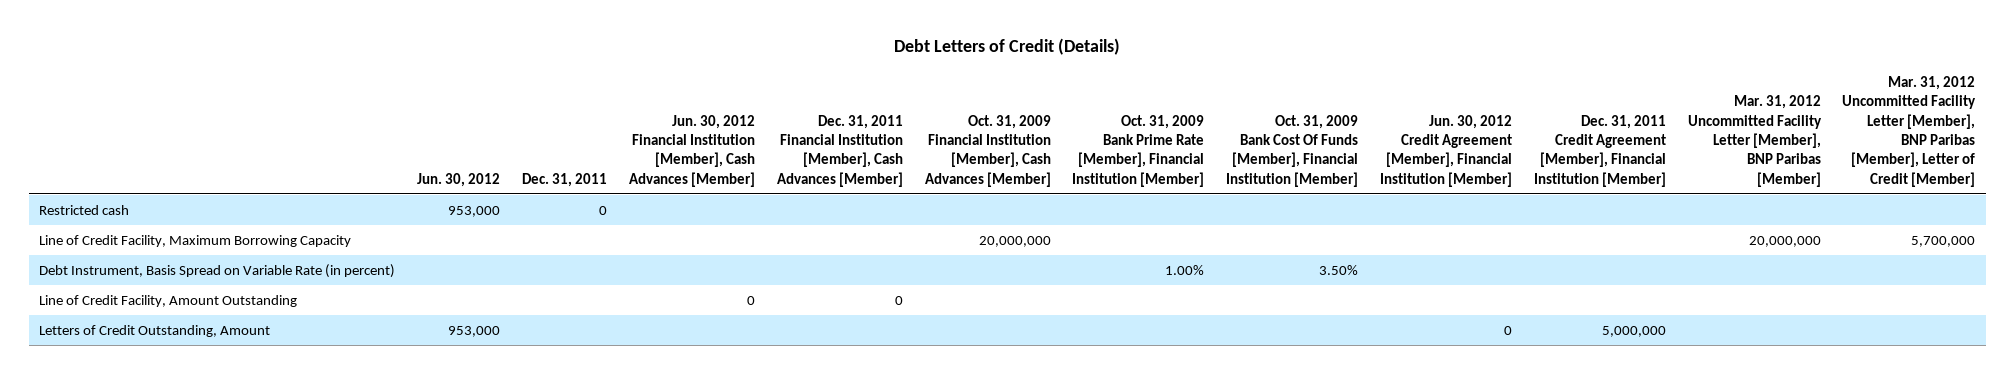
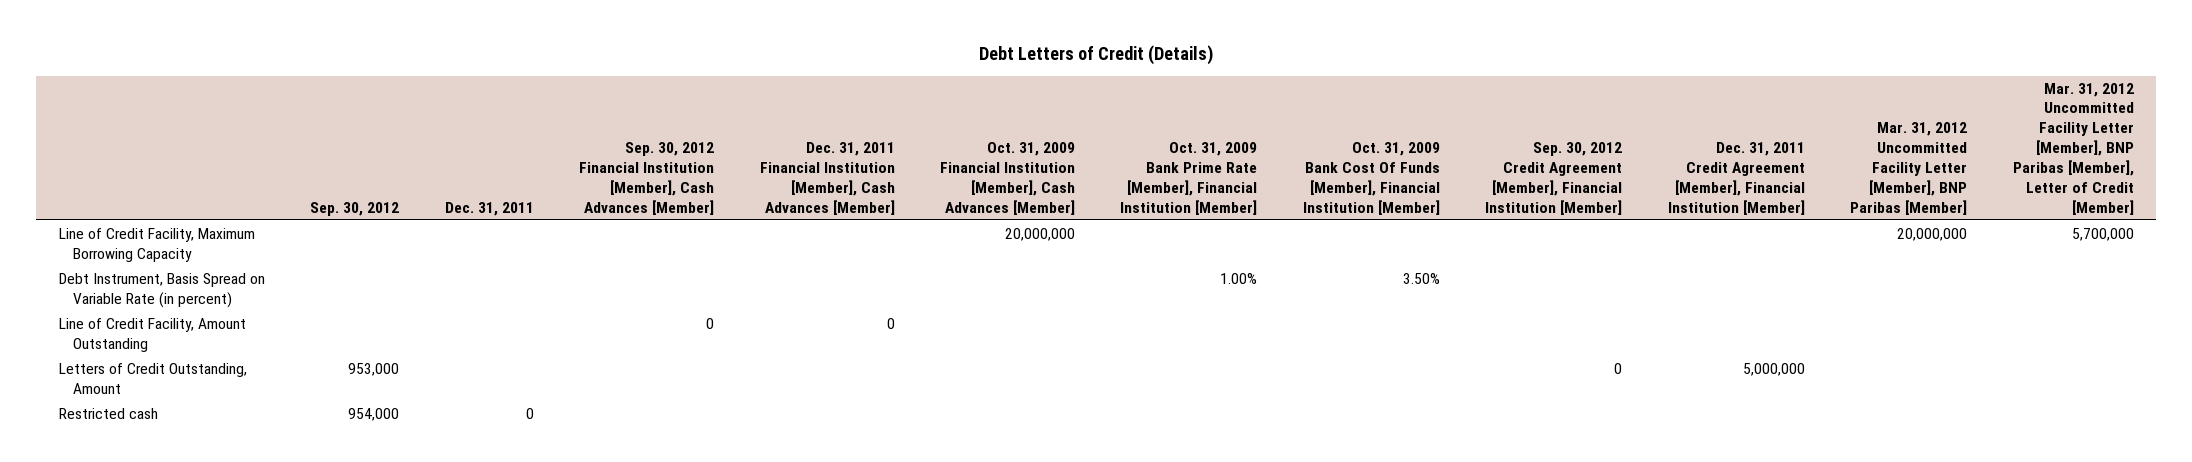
- | Jun. 30, 2012 | Dec. 31, 2011 | Jun. 30, 2012 Financial Institution [Member], Cash Advances [Member] | Dec. 31, 2011 Financial Institution [Member], Cash Advances [Member] | Oct. 31, 2009 Financial Institution [Member], Cash Advances [Member] | Oct. 31, 2009 Bank Prime Rate [Member], Financial Institution [Member] | Oct. 31, 2009 Bank Cost Of Funds [Member], Financial Institution [Member] | Jun. 30, 2012 Credit Agreement [Member], Financial Institution [Member] | Dec. 31, 2011 Credit Agreement [Member], Financial Institution [Member] | Mar. 31, 2012 Uncommitted Facility Letter [Member], BNP Paribas [Member] | Mar. 31, 2012 Uncommitted Facility Letter [Member], BNP Paribas [Member], Letter of Credit [Member]
+ | Sep. 30, 2012 | Dec. 31, 2011 | Sep. 30, 2012 Financial Institution [Member], Cash Advances [Member] | Dec. 31, 2011 Financial Institution [Member], Cash Advances [Member] | Oct. 31, 2009 Financial Institution [Member], Cash Advances [Member] | Oct. 31, 2009 Bank Prime Rate [Member], Financial Institution [Member] | Oct. 31, 2009 Bank Cost Of Funds [Member], Financial Institution [Member] | Sep. 30, 2012 Credit Agreement [Member], Financial Institution [Member] | Dec. 31, 2011 Credit Agreement [Member], Financial Institution [Member] | Mar. 31, 2012 Uncommitted Facility Letter [Member], BNP Paribas [Member] | Mar. 31, 2012 Uncommitted Facility Letter [Member], BNP Paribas [Member], Letter of Credit [Member]
moved down: Restricted cash | 954,000 | 0 | | | | | | | | |

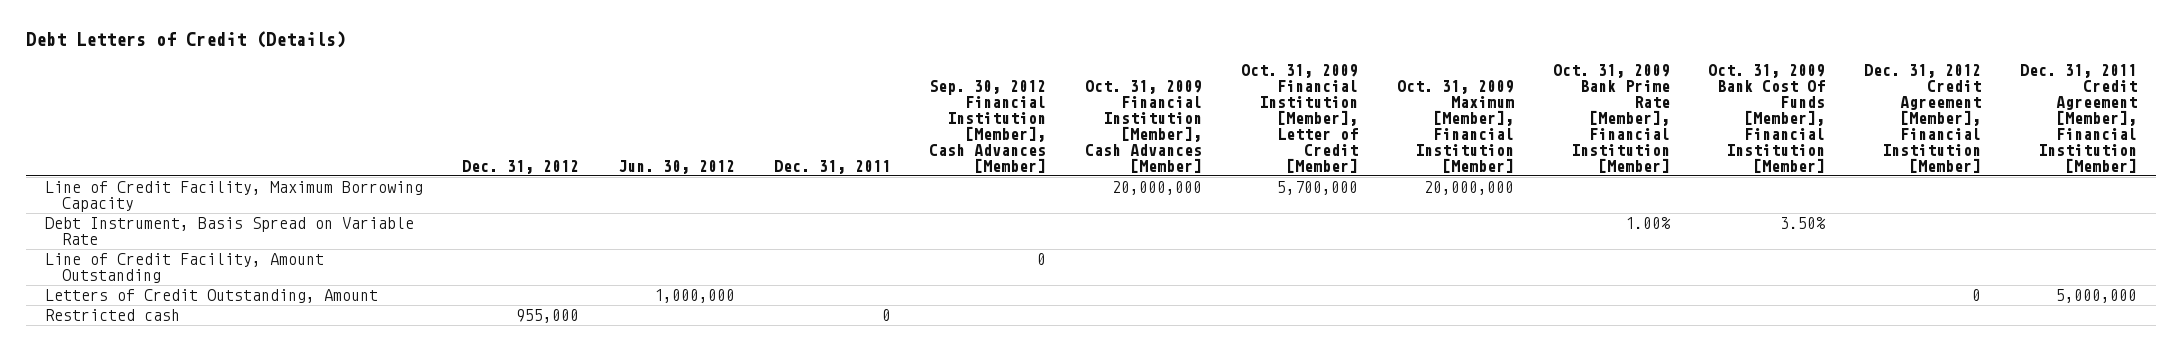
- | Sep. 30, 2012 | Dec. 31, 2011 | Sep. 30, 2012 Financial Institution [Member], Cash Advances [Member] | Dec. 31, 2011 Financial Institution [Member], Cash Advances [Member] | Oct. 31, 2009 Financial Institution [Member], Cash Advances [Member] | Oct. 31, 2009 Bank Prime Rate [Member], Financial Institution [Member] | Oct. 31, 2009 Bank Cost Of Funds [Member], Financial Institution [Member] | Sep. 30, 2012 Credit Agreement [Member], Financial Institution [Member] | Dec. 31, 2011 Credit Agreement [Member], Financial Institution [Member] | Mar. 31, 2012 Uncommitted Facility Letter [Member], BNP Paribas [Member] | Mar. 31, 2012 Uncommitted Facility Letter [Member], BNP Paribas [Member], Letter of Credit [Member]
+ | Dec. 31, 2012 | Jun. 30, 2012 | Dec. 31, 2011 | Sep. 30, 2012 Financial Institution [Member], Cash Advances [Member] | Oct. 31, 2009 Financial Institution [Member], Cash Advances [Member] | Oct. 31, 2009 Financial Institution [Member], Letter of Credit [Member] | Oct. 31, 2009 Maximum [Member], Financial Institution [Member] | Oct. 31, 2009 Bank Prime Rate [Member], Financial Institution [Member] | Oct. 31, 2009 Bank Cost Of Funds [Member], Financial Institution [Member] | Dec. 31, 2012 Credit Agreement [Member], Financial Institution [Member] | Dec. 31, 2011 Credit Agreement [Member], Financial Institution [Member]
- Debt Instrument, Basis Spread on Variable Rate (in percent) | | | | | | 1.00% | 3.50% | | | |
+ Debt Instrument, Basis Spread on Variable Rate | | | | | | | | 1.00% | 3.50% | |

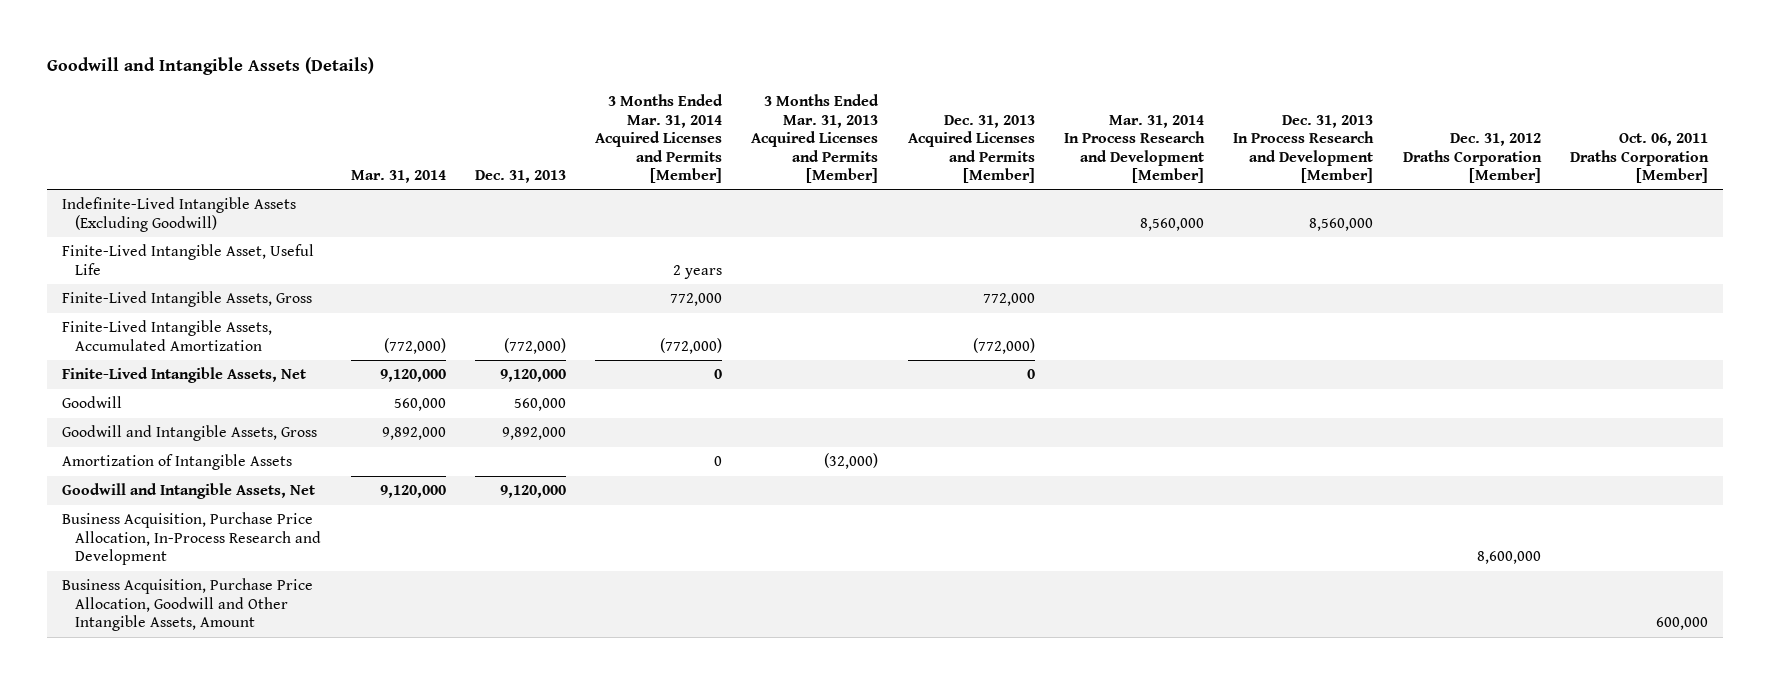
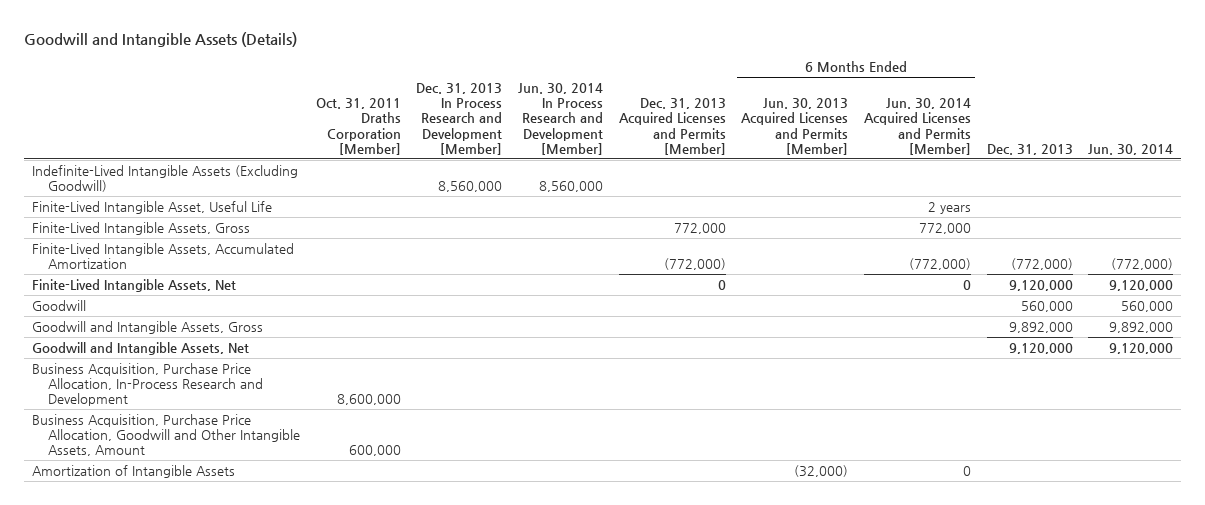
- | Mar. 31, 2014 | Dec. 31, 2013 | 3 Months Ended Mar. 31, 2014 Acquired Licenses and Permits [Member] | 3 Months Ended Mar. 31, 2013 Acquired Licenses and Permits [Member] | Dec. 31, 2013 Acquired Licenses and Permits [Member] | Mar. 31, 2014 In Process Research and Development [Member] | Dec. 31, 2013 In Process Research and Development [Member] | Dec. 31, 2012 Draths Corporation [Member] | Oct. 06, 2011 Draths Corporation [Member]
+ | Oct. 31, 2011 Draths Corporation [Member] | Dec. 31, 2013 In Process Research and Development [Member] | Jun. 30, 2014 In Process Research and Development [Member] | Dec. 31, 2013 Acquired Licenses and Permits [Member] | 6 Months Ended Jun. 30, 2013 Acquired Licenses and Permits [Member] | 6 Months Ended Jun. 30, 2014 Acquired Licenses and Permits [Member] | Dec. 31, 2013 | Jun. 30, 2014
moved down: Amortization of Intangible Assets | | | | | (32,000) | 0 | |

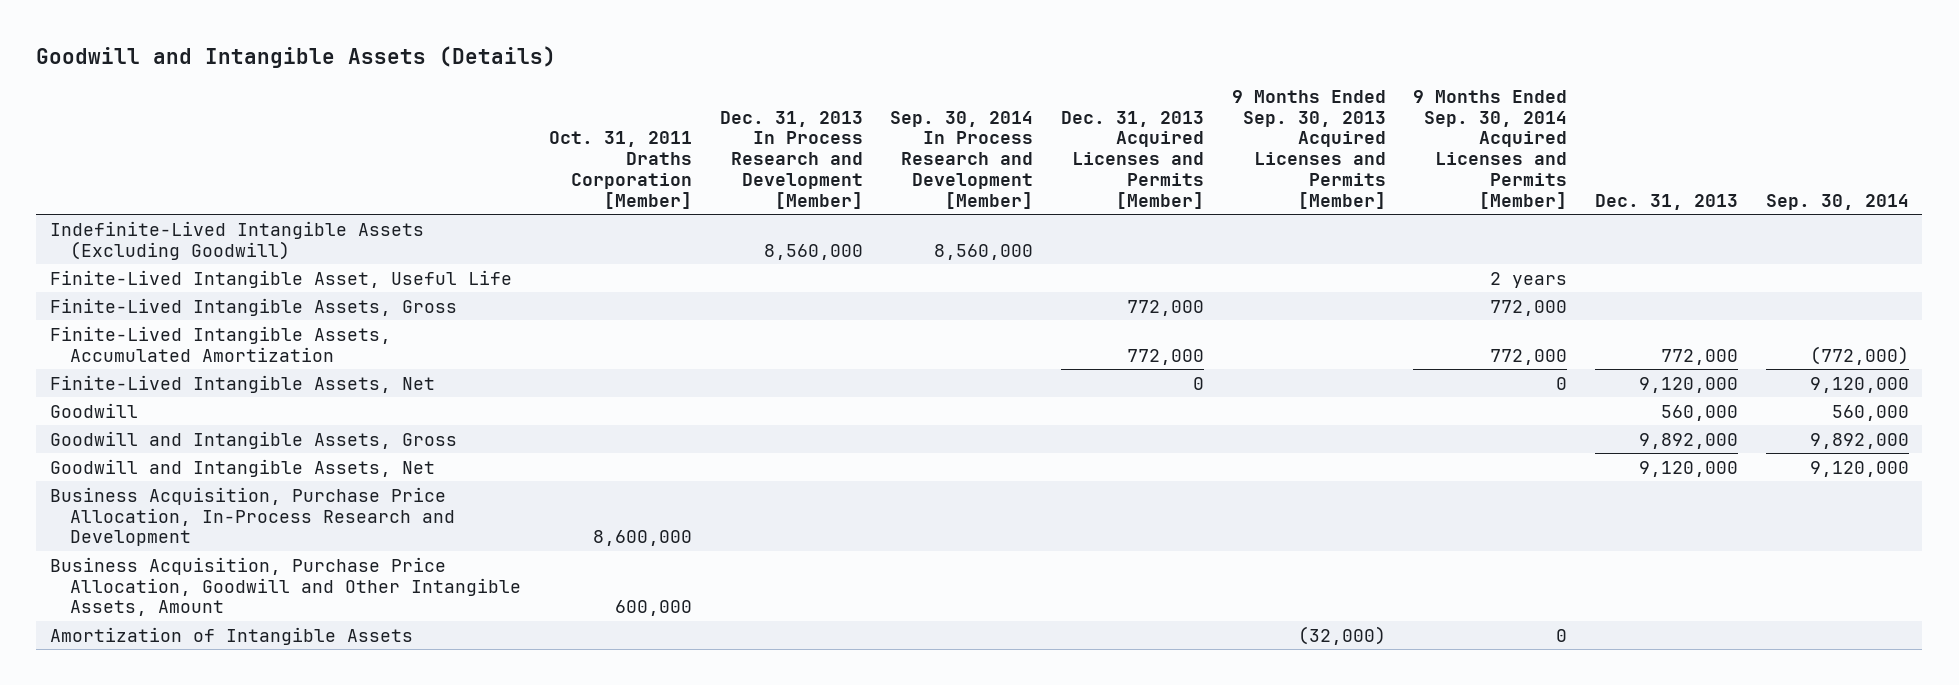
- | Oct. 31, 2011 Draths Corporation [Member] | Dec. 31, 2013 In Process Research and Development [Member] | Jun. 30, 2014 In Process Research and Development [Member] | Dec. 31, 2013 Acquired Licenses and Permits [Member] | 6 Months Ended Jun. 30, 2013 Acquired Licenses and Permits [Member] | 6 Months Ended Jun. 30, 2014 Acquired Licenses and Permits [Member] | Dec. 31, 2013 | Jun. 30, 2014
+ | Oct. 31, 2011 Draths Corporation [Member] | Dec. 31, 2013 In Process Research and Development [Member] | Sep. 30, 2014 In Process Research and Development [Member] | Dec. 31, 2013 Acquired Licenses and Permits [Member] | 9 Months Ended Sep. 30, 2013 Acquired Licenses and Permits [Member] | 9 Months Ended Sep. 30, 2014 Acquired Licenses and Permits [Member] | Dec. 31, 2013 | Sep. 30, 2014
- Finite-Lived Intangible Assets, Accumulated Amortization | | | | (772,000) | | (772,000) | (772,000) | (772,000)
+ Finite-Lived Intangible Assets, Accumulated Amortization | | | | 772,000 | | 772,000 | 772,000 | (772,000)

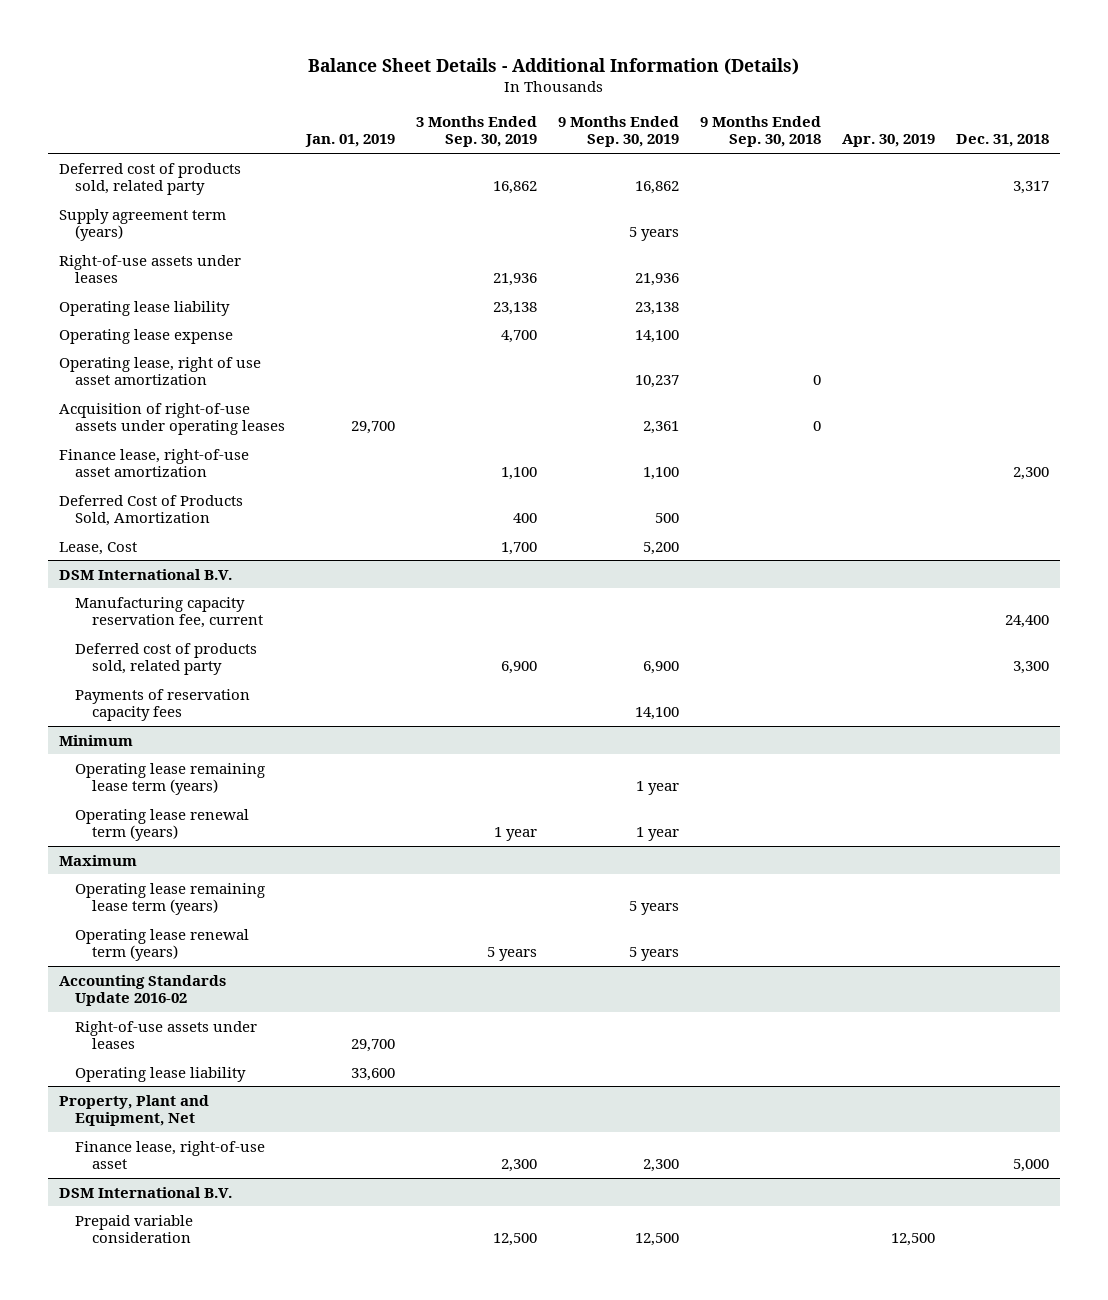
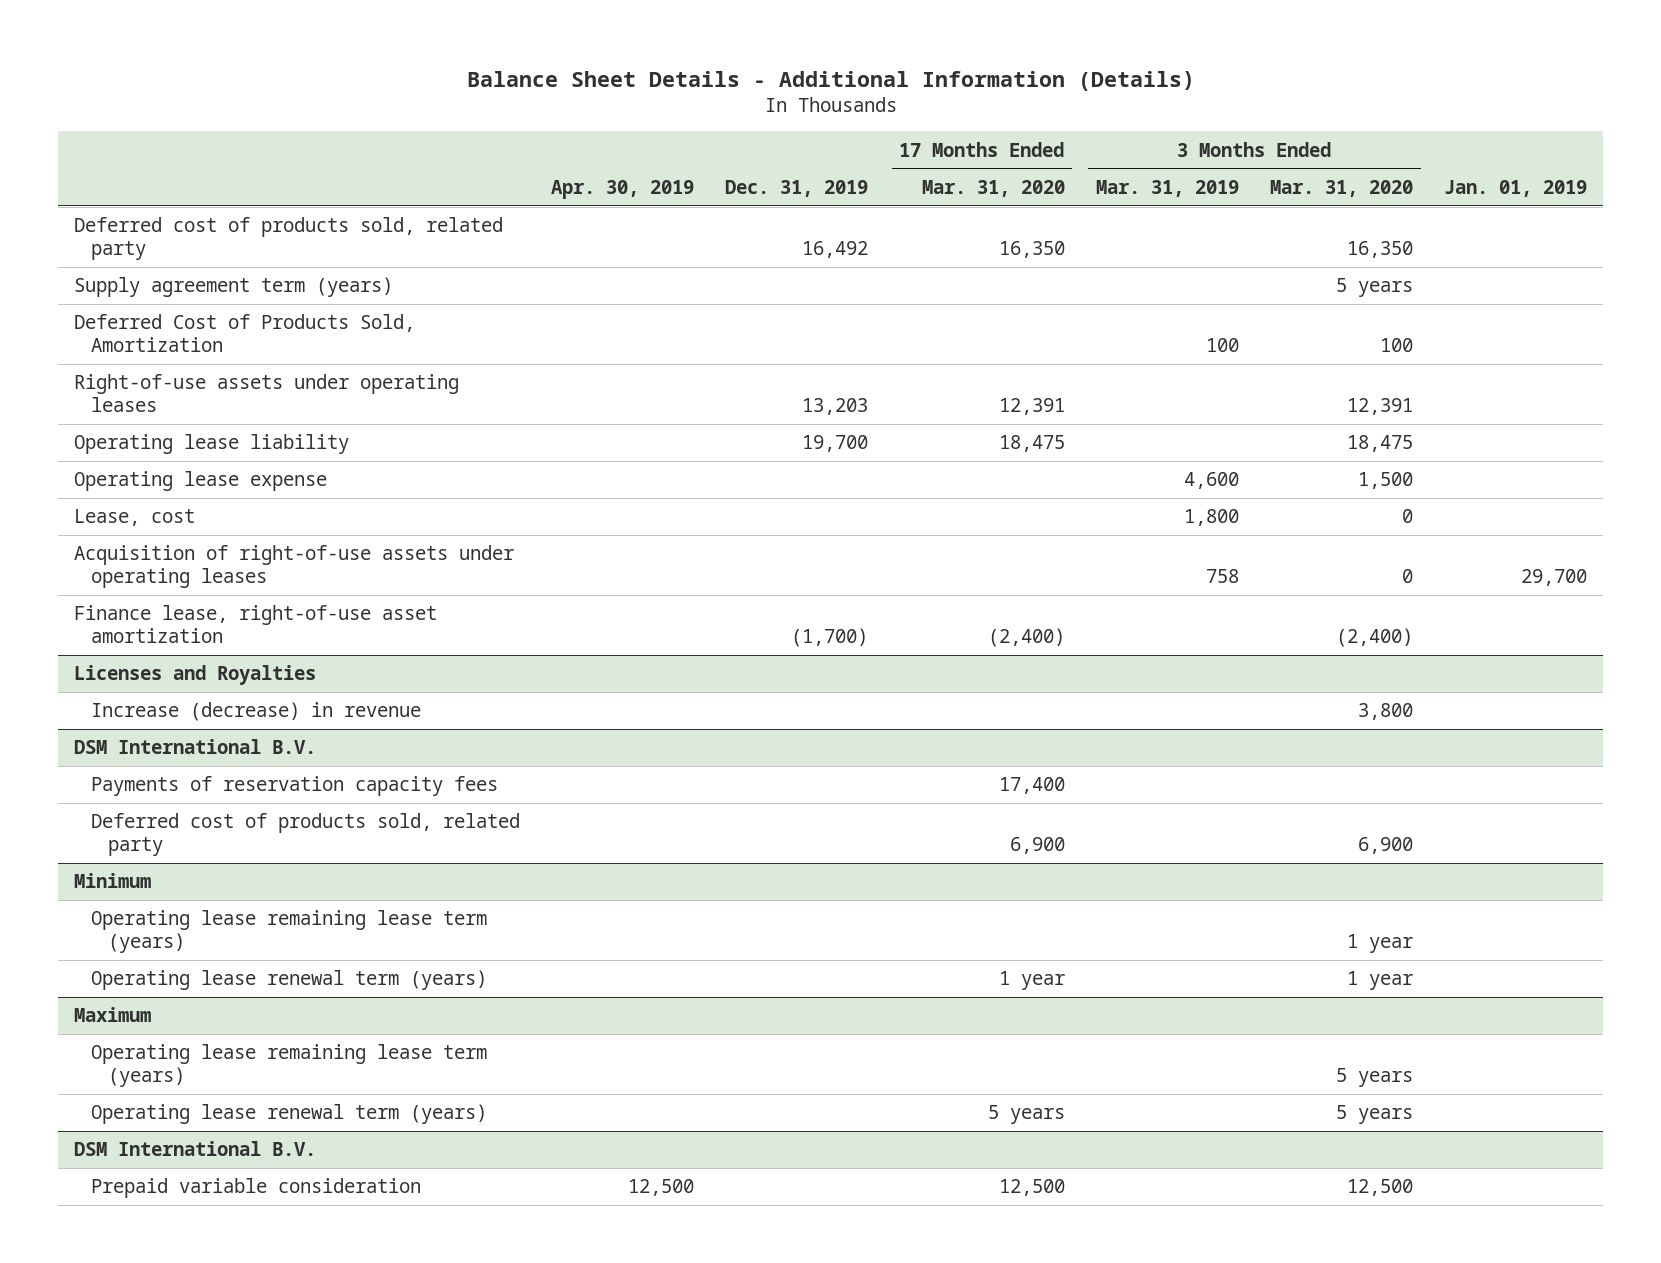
- | Jan. 01, 2019 | 3 Months Ended Sep. 30, 2019 | 9 Months Ended Sep. 30, 2019 | 9 Months Ended Sep. 30, 2018 | Apr. 30, 2019 | Dec. 31, 2018
+ | Apr. 30, 2019 | Dec. 31, 2019 | 17 Months Ended Mar. 31, 2020 | 3 Months Ended Mar. 31, 2019 | 3 Months Ended Mar. 31, 2020 | Jan. 01, 2019
- Right-of-use assets under leases | | 21,936 | 21,936 | | |
moved up: Deferred Cost of Products Sold, Amortization | | | | 100 | 100 |
+ Right-of-use assets under operating leases | | 13,203 | 12,391 | | 12,391 |
- Operating lease, right of use asset amortization | | | 10,237 | 0 | |
+ Lease, cost | | | | 1,800 | 0 |
- Lease, Cost | | 1,700 | 5,200 | | |
+ Licenses and Royalties
+ Increase (decrease) in revenue | | | | | 3,800 |
@ DSM International B.V.
- Manufacturing capacity reservation fee, current | | | | | | 24,400
moved down: Deferred cost of products sold, related party | | | 6,900 | | 6,900 |
- Accounting Standards Update 2016-02
- Right-of-use assets under leases | 29,700 | | | | |
- Operating lease liability | 33,600 | | | | |
- Property, Plant and Equipment, Net
- Finance lease, right-of-use asset | | 2,300 | 2,300 | | | 5,000

